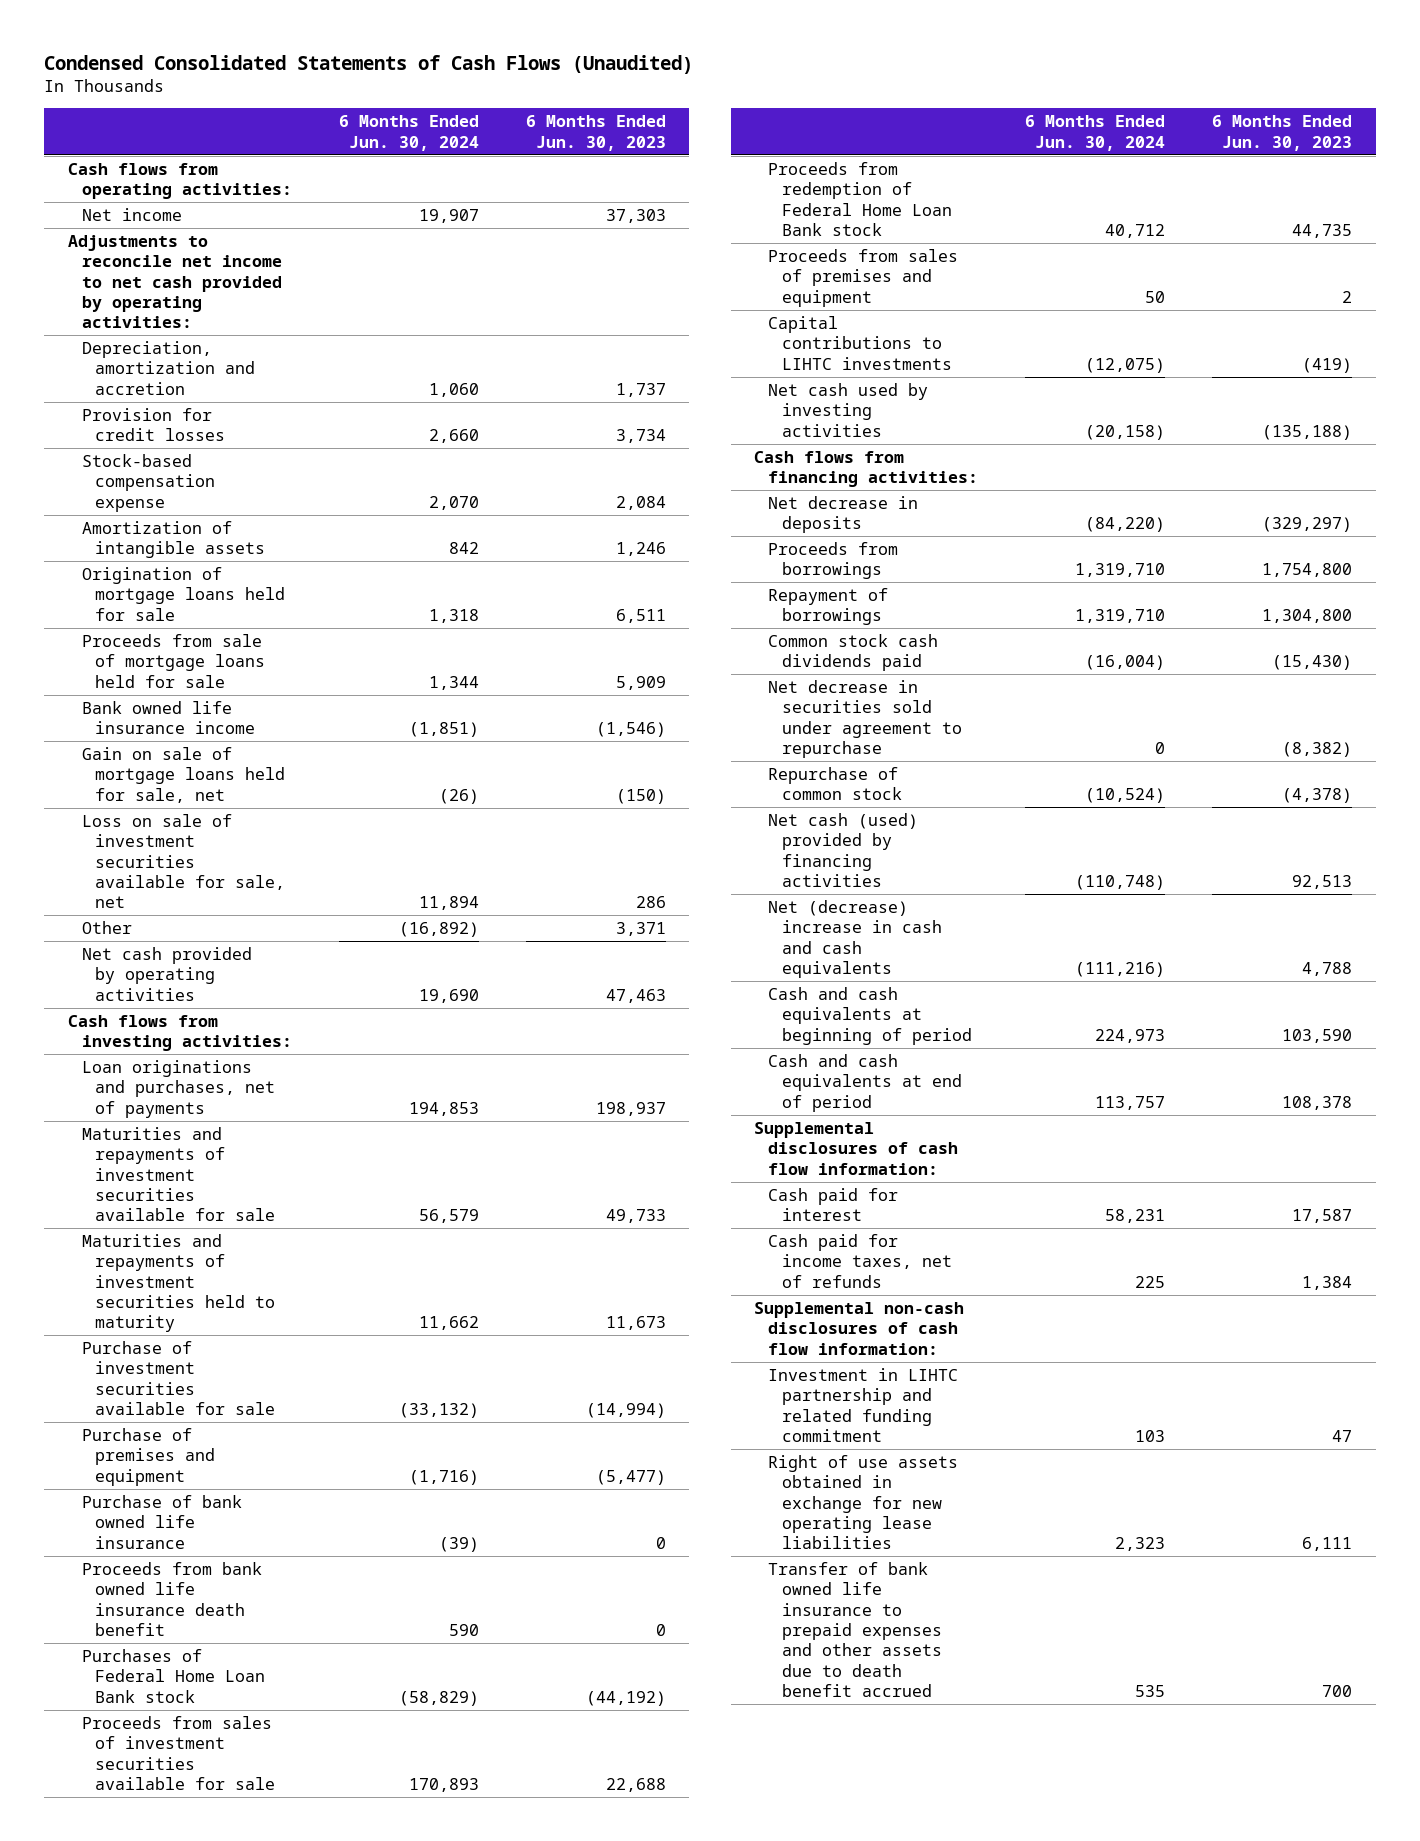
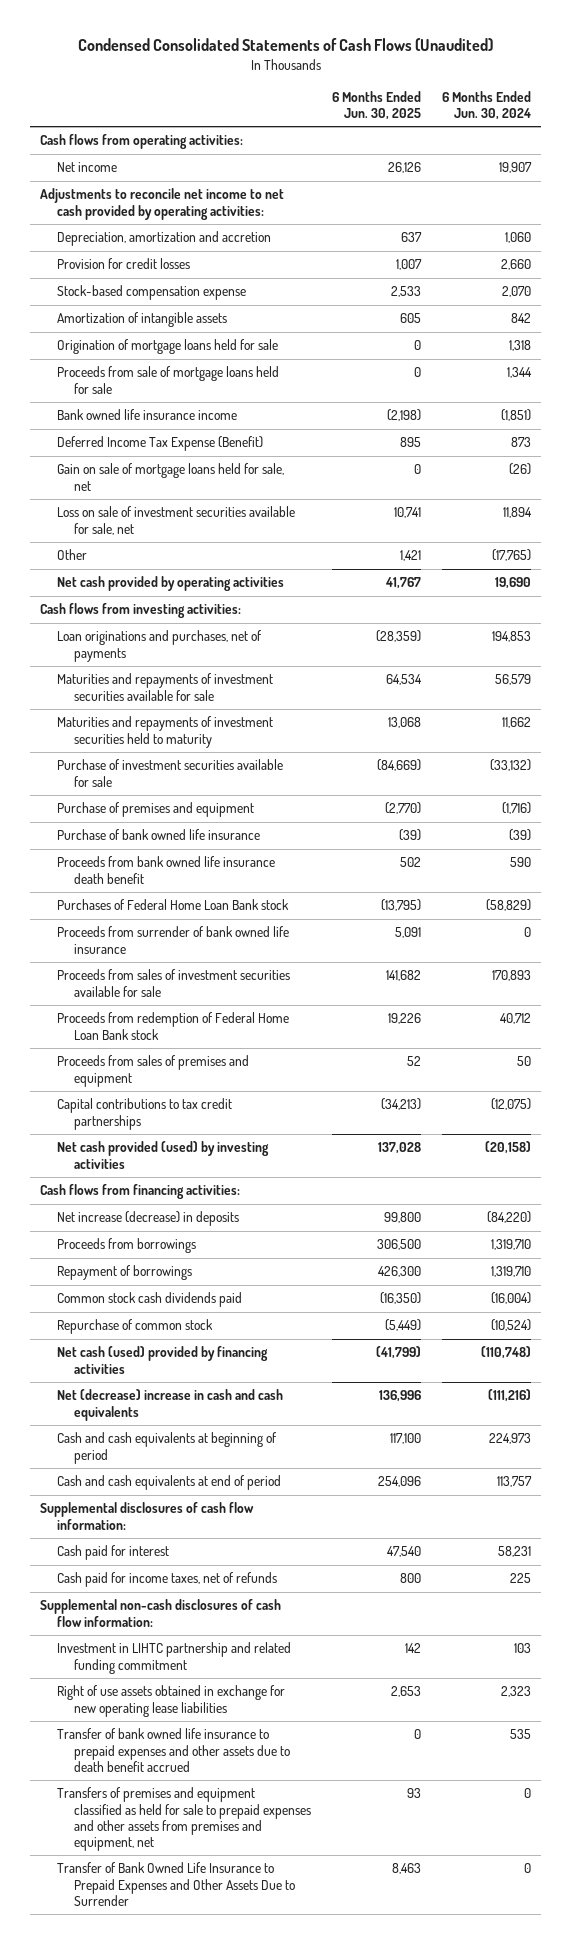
- | 6 Months Ended Jun. 30, 2024 | 6 Months Ended Jun. 30, 2023
+ | 6 Months Ended Jun. 30, 2025 | 6 Months Ended Jun. 30, 2024
+ Deferred Income Tax Expense (Benefit) | 895 | 873
- Other | (16,892) | 3,371
+ Other | 1,421 | (17,765)
+ Proceeds from surrender of bank owned life insurance | 5,091 | 0
- Capital contributions to LIHTC investments | (12,075) | (419)
- Net cash used by investing activities | (20,158) | (135,188)
+ Capital contributions to tax credit partnerships | (34,213) | (12,075)
+ Net cash provided (used) by investing activities | 137,028 | (20,158)
- Net decrease in deposits | (84,220) | (329,297)
+ Net increase (decrease) in deposits | 99,800 | (84,220)
- Net decrease in securities sold under agreement to repurchase | 0 | (8,382)
+ Transfers of premises and equipment classified as held for sale to prepaid expenses and other assets from premises and equipment, net | 93 | 0
+ Transfer of Bank Owned Life Insurance to Prepaid Expenses and Other Assets Due to Surrender | 8,463 | 0

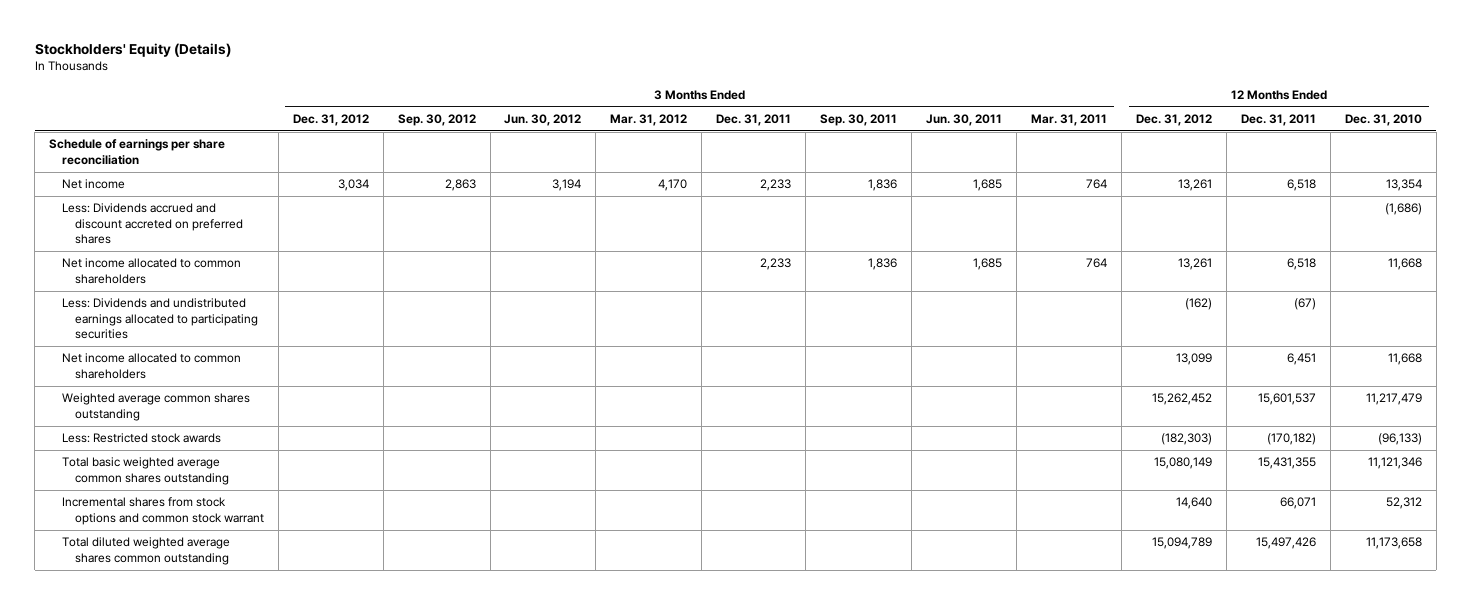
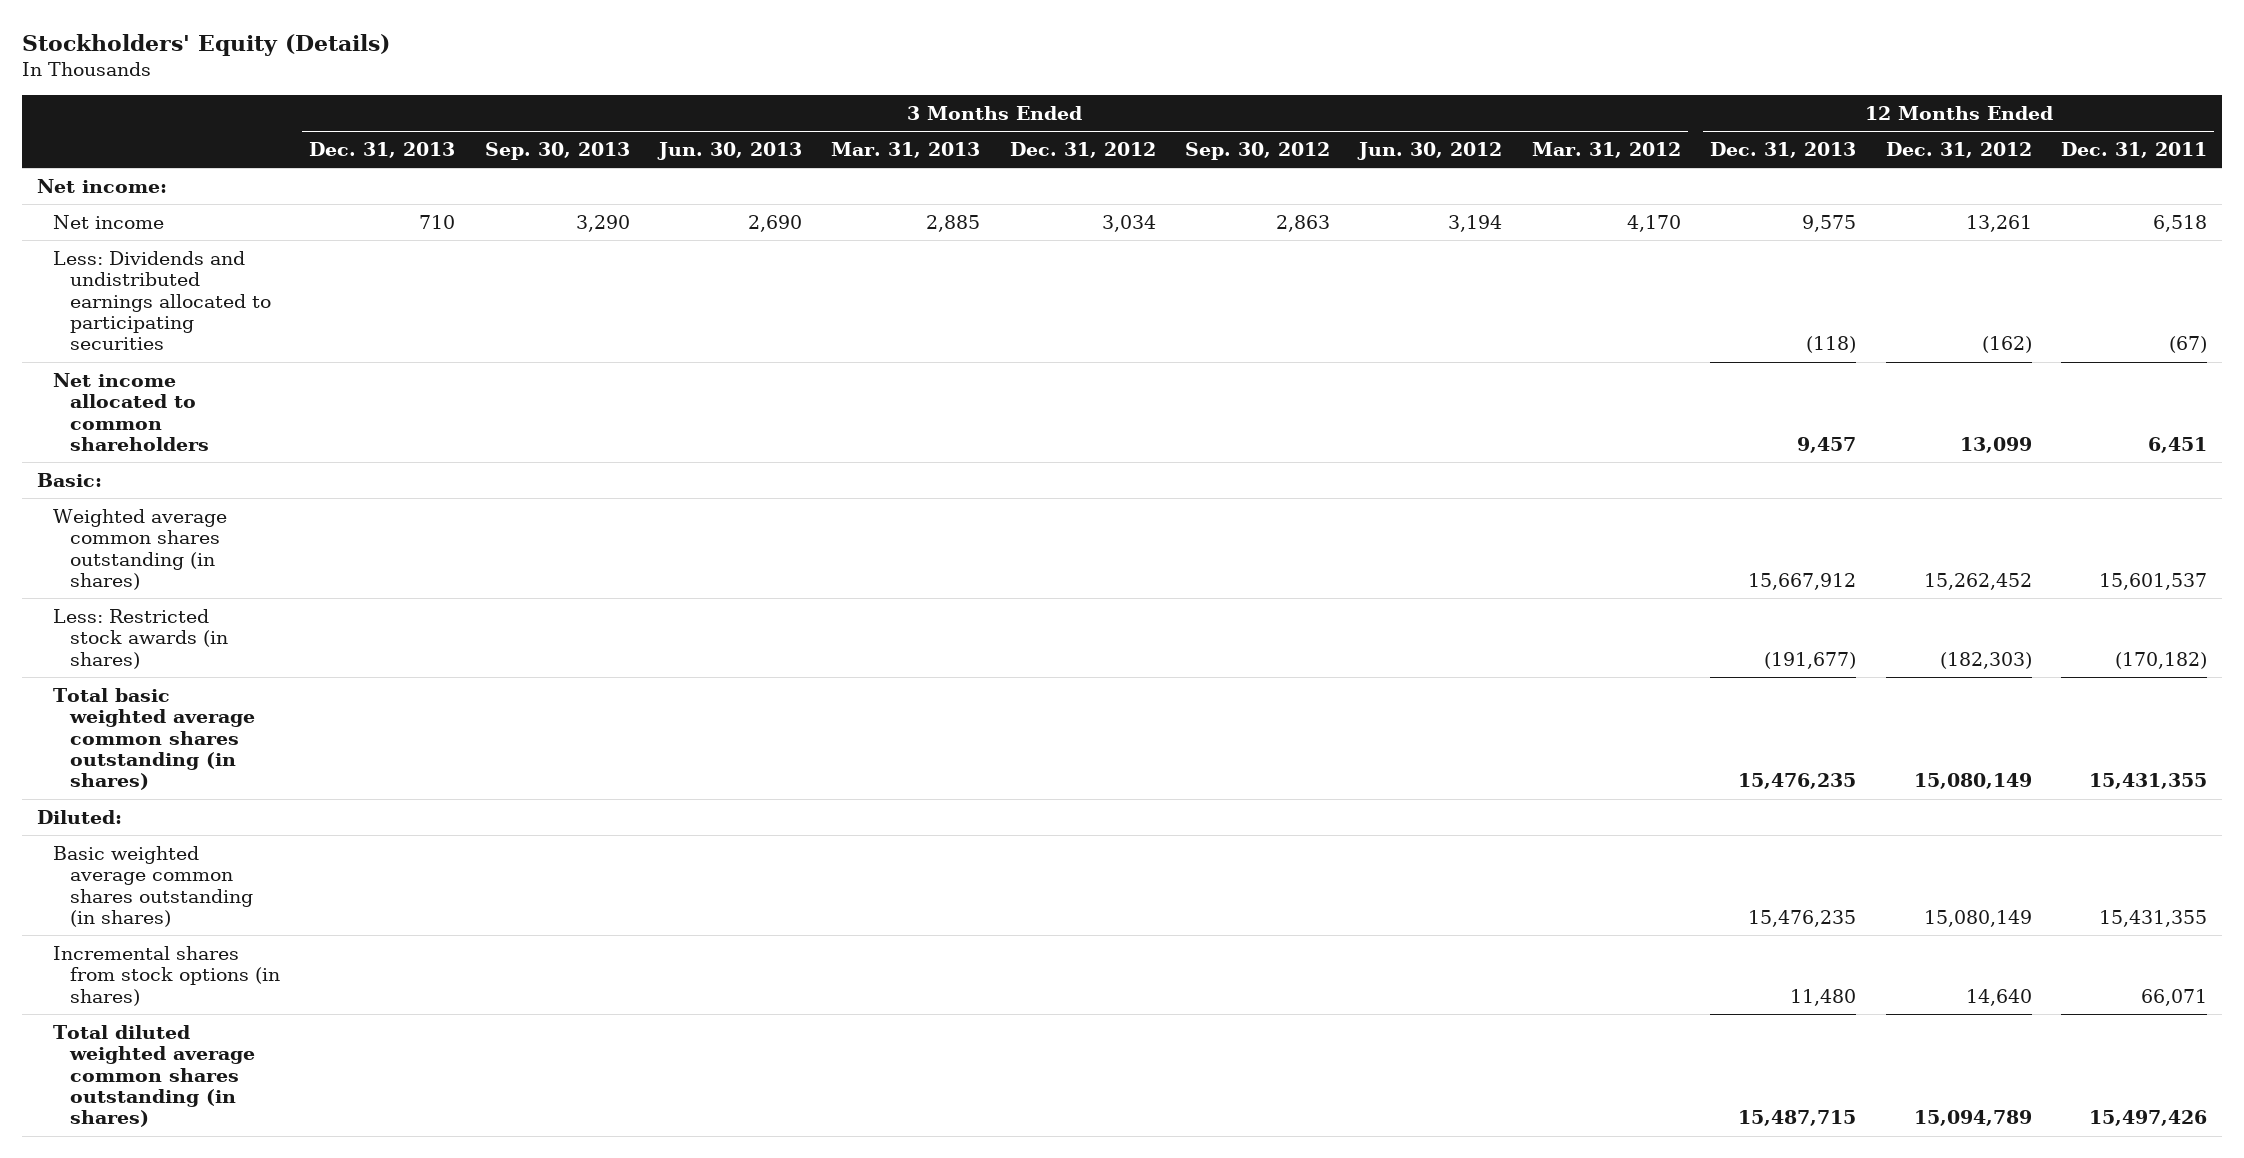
- | 3 Months Ended Dec. 31, 2012 | 3 Months Ended Sep. 30, 2012 | 3 Months Ended Jun. 30, 2012 | 3 Months Ended Mar. 31, 2012 | 3 Months Ended Dec. 31, 2011 | 3 Months Ended Sep. 30, 2011 | 3 Months Ended Jun. 30, 2011 | 3 Months Ended Mar. 31, 2011 | 12 Months Ended Dec. 31, 2012 | 12 Months Ended Dec. 31, 2011 | 12 Months Ended Dec. 31, 2010
+ | 3 Months Ended Dec. 31, 2013 | 3 Months Ended Sep. 30, 2013 | 3 Months Ended Jun. 30, 2013 | 3 Months Ended Mar. 31, 2013 | 3 Months Ended Dec. 31, 2012 | 3 Months Ended Sep. 30, 2012 | 3 Months Ended Jun. 30, 2012 | 3 Months Ended Mar. 31, 2012 | 12 Months Ended Dec. 31, 2013 | 12 Months Ended Dec. 31, 2012 | 12 Months Ended Dec. 31, 2011
- Schedule of earnings per share reconciliation
+ Net income:
- Less: Dividends accrued and discount accreted on preferred shares | | | | | | | | | | | (1,686)
- Net income allocated to common shareholders | | | | | 2,233 | 1,836 | 1,685 | 764 | 13,261 | 6,518 | 11,668
- Weighted average common shares outstanding | | | | | | | | | 15,262,452 | 15,601,537 | 11,217,479
- Less: Restricted stock awards | | | | | | | | | (182,303) | (170,182) | (96,133)
- Total basic weighted average common shares outstanding | | | | | | | | | 15,080,149 | 15,431,355 | 11,121,346
- Incremental shares from stock options and common stock warrant | | | | | | | | | 14,640 | 66,071 | 52,312
- Total diluted weighted average shares common outstanding | | | | | | | | | 15,094,789 | 15,497,426 | 11,173,658
+ Basic:
+ Weighted average common shares outstanding (in shares) | | | | | | | | | 15,667,912 | 15,262,452 | 15,601,537
+ Less: Restricted stock awards (in shares) | | | | | | | | | (191,677) | (182,303) | (170,182)
+ Total basic weighted average common shares outstanding (in shares) | | | | | | | | | 15,476,235 | 15,080,149 | 15,431,355
+ Diluted:
+ Basic weighted average common shares outstanding (in shares) | | | | | | | | | 15,476,235 | 15,080,149 | 15,431,355
+ Incremental shares from stock options (in shares) | | | | | | | | | 11,480 | 14,640 | 66,071
+ Total diluted weighted average common shares outstanding (in shares) | | | | | | | | | 15,487,715 | 15,094,789 | 15,497,426

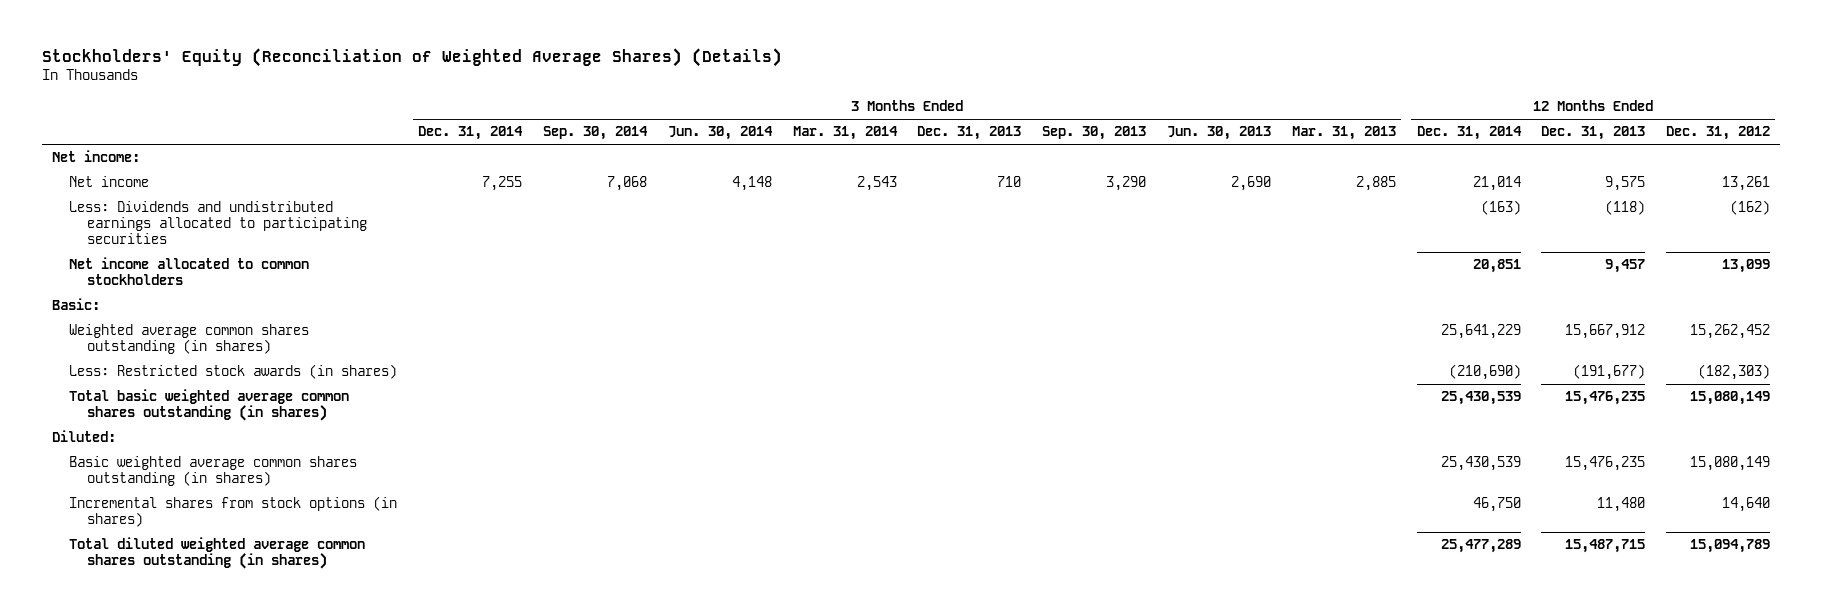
- Stockholders' Equity (Details)
+ Stockholders' Equity (Reconciliation of Weighted Average Shares) (Details)
- | 3 Months Ended Dec. 31, 2013 | 3 Months Ended Sep. 30, 2013 | 3 Months Ended Jun. 30, 2013 | 3 Months Ended Mar. 31, 2013 | 3 Months Ended Dec. 31, 2012 | 3 Months Ended Sep. 30, 2012 | 3 Months Ended Jun. 30, 2012 | 3 Months Ended Mar. 31, 2012 | 12 Months Ended Dec. 31, 2013 | 12 Months Ended Dec. 31, 2012 | 12 Months Ended Dec. 31, 2011
+ | 3 Months Ended Dec. 31, 2014 | 3 Months Ended Sep. 30, 2014 | 3 Months Ended Jun. 30, 2014 | 3 Months Ended Mar. 31, 2014 | 3 Months Ended Dec. 31, 2013 | 3 Months Ended Sep. 30, 2013 | 3 Months Ended Jun. 30, 2013 | 3 Months Ended Mar. 31, 2013 | 12 Months Ended Dec. 31, 2014 | 12 Months Ended Dec. 31, 2013 | 12 Months Ended Dec. 31, 2012
- Net income allocated to common shareholders | | | | | | | | | 9,457 | 13,099 | 6,451
+ Net income allocated to common stockholders | | | | | | | | | 20,851 | 9,457 | 13,099

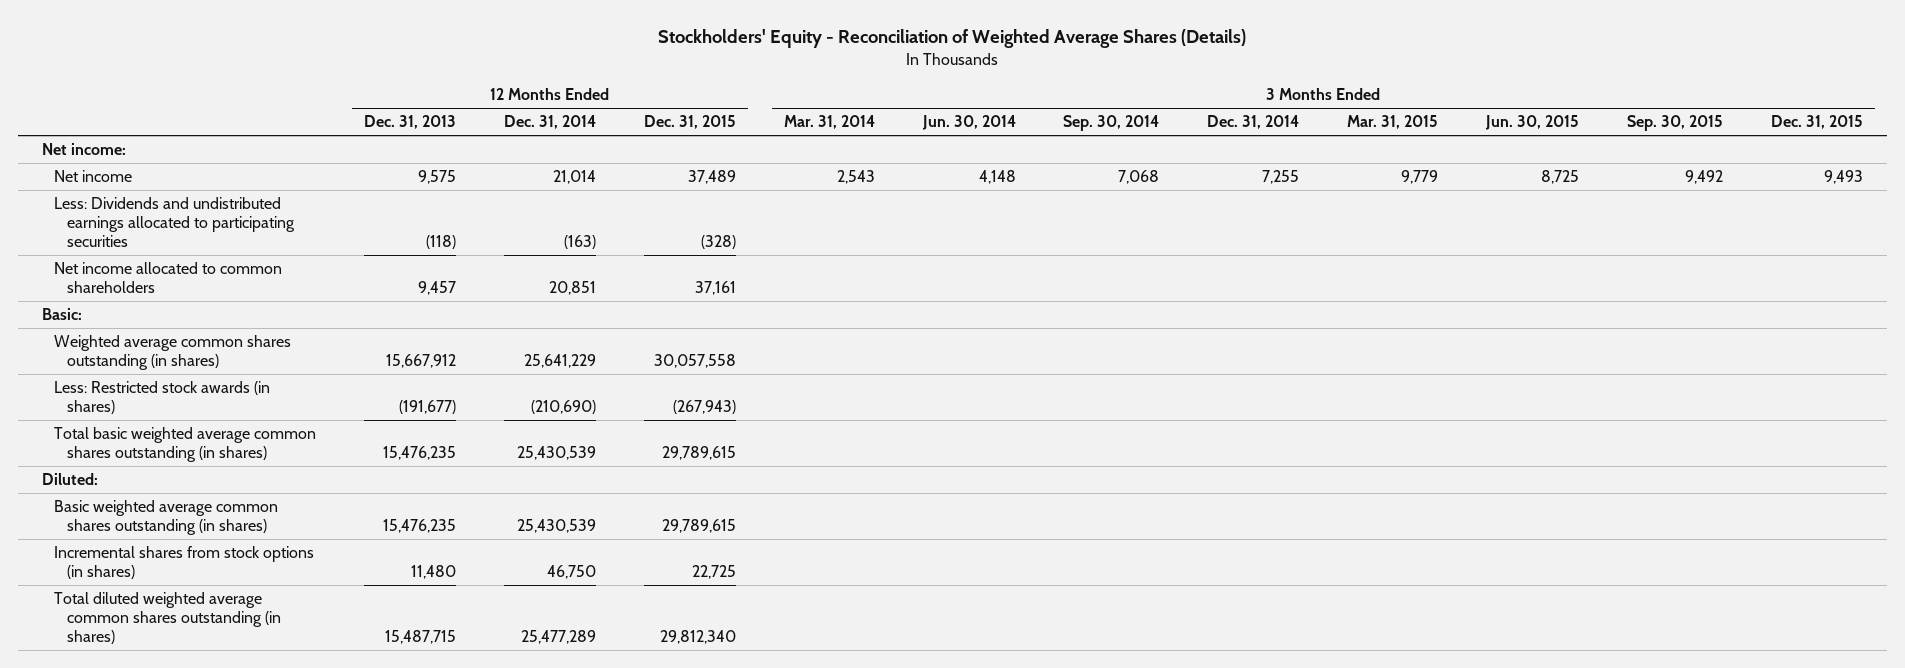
- Stockholders' Equity (Reconciliation of Weighted Average Shares) (Details)
+ Stockholders' Equity - Reconciliation of Weighted Average Shares (Details)
- | 3 Months Ended Dec. 31, 2014 | 3 Months Ended Sep. 30, 2014 | 3 Months Ended Jun. 30, 2014 | 3 Months Ended Mar. 31, 2014 | 3 Months Ended Dec. 31, 2013 | 3 Months Ended Sep. 30, 2013 | 3 Months Ended Jun. 30, 2013 | 3 Months Ended Mar. 31, 2013 | 12 Months Ended Dec. 31, 2014 | 12 Months Ended Dec. 31, 2013 | 12 Months Ended Dec. 31, 2012
+ | 12 Months Ended Dec. 31, 2013 | 12 Months Ended Dec. 31, 2014 | 12 Months Ended Dec. 31, 2015 | 3 Months Ended Mar. 31, 2014 | 3 Months Ended Jun. 30, 2014 | 3 Months Ended Sep. 30, 2014 | 3 Months Ended Dec. 31, 2014 | 3 Months Ended Mar. 31, 2015 | 3 Months Ended Jun. 30, 2015 | 3 Months Ended Sep. 30, 2015 | 3 Months Ended Dec. 31, 2015
- Net income allocated to common stockholders | | | | | | | | | 20,851 | 9,457 | 13,099
+ Net income allocated to common shareholders | 9,457 | 20,851 | 37,161 | | | | | | | |

